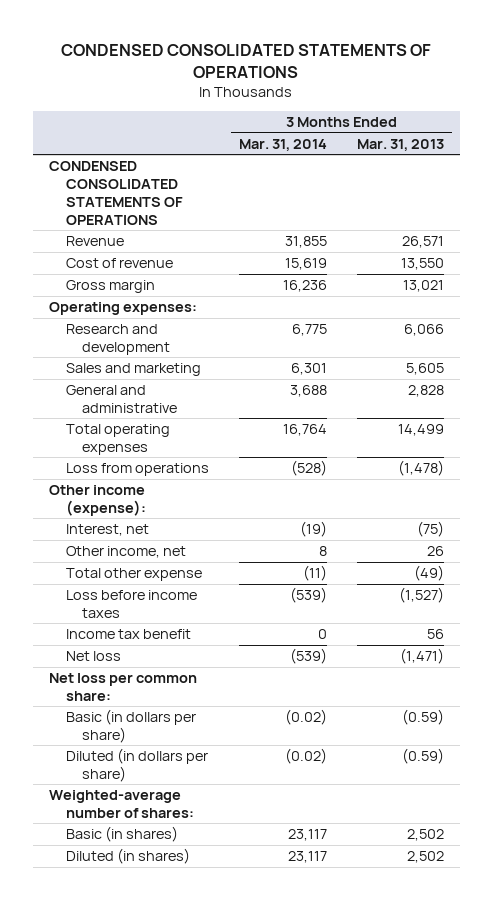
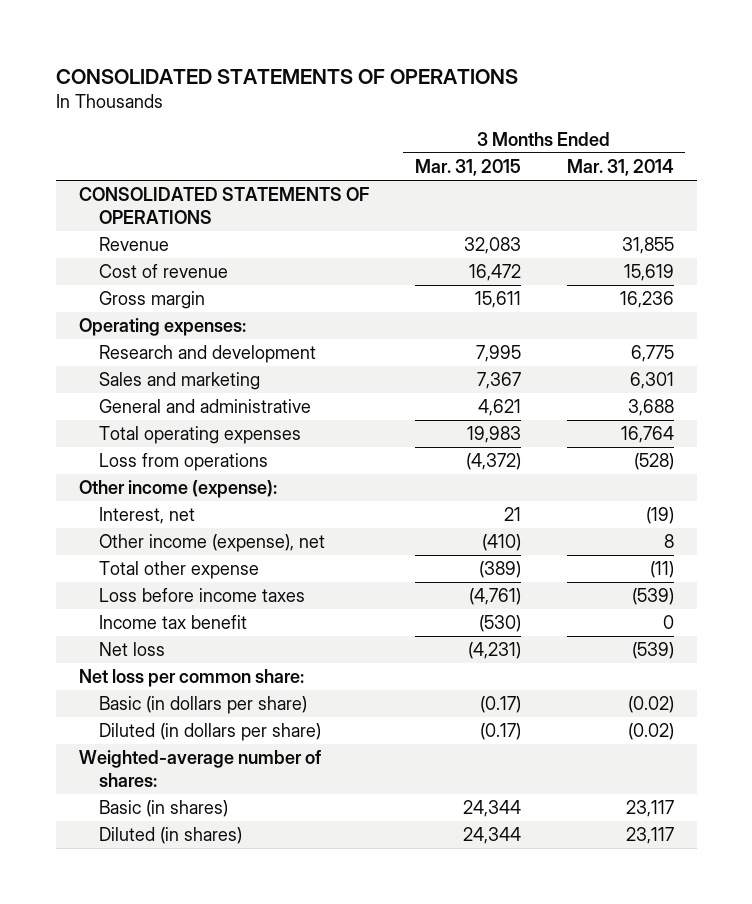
- CONDENSED CONSOLIDATED STATEMENTS OF OPERATIONS
+ CONSOLIDATED STATEMENTS OF OPERATIONS
- | 3 Months Ended Mar. 31, 2014 | 3 Months Ended Mar. 31, 2013
+ | 3 Months Ended Mar. 31, 2015 | 3 Months Ended Mar. 31, 2014
- CONDENSED CONSOLIDATED STATEMENTS OF OPERATIONS
+ CONSOLIDATED STATEMENTS OF OPERATIONS
- Other income, net | 8 | 26
+ Other income (expense), net | (410) | 8

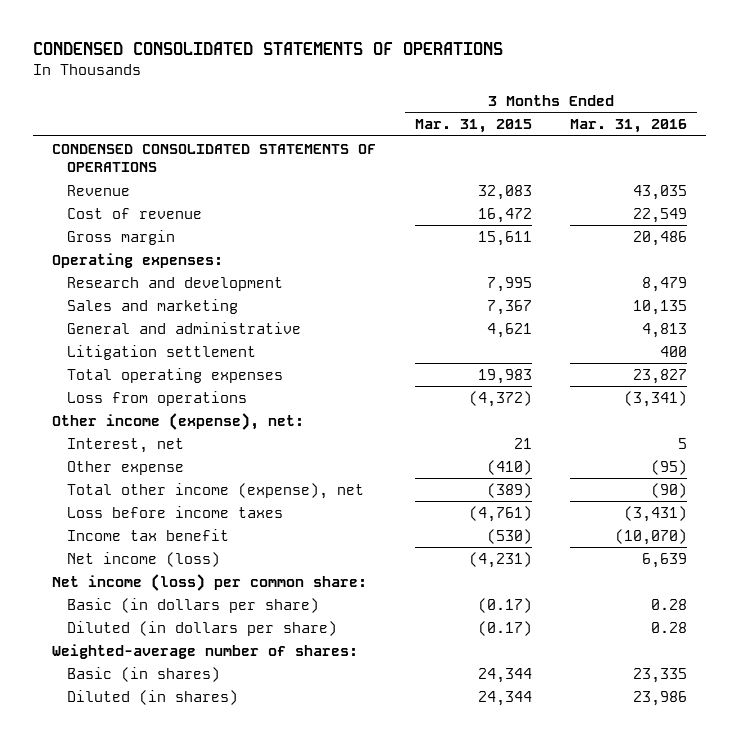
- CONSOLIDATED STATEMENTS OF OPERATIONS
+ CONDENSED CONSOLIDATED STATEMENTS OF OPERATIONS
- | 3 Months Ended Mar. 31, 2015 | 3 Months Ended Mar. 31, 2014
+ | 3 Months Ended Mar. 31, 2015 | 3 Months Ended Mar. 31, 2016
- CONSOLIDATED STATEMENTS OF OPERATIONS
+ CONDENSED CONSOLIDATED STATEMENTS OF OPERATIONS
+ Litigation settlement | | 400
- Other income (expense):
+ Other income (expense), net:
- Other income (expense), net | (410) | 8
- Total other expense | (389) | (11)
+ Other expense | (410) | (95)
+ Total other income (expense), net | (389) | (90)
- Net loss | (4,231) | (539)
- Net loss per common share:
+ Net income (loss) | (4,231) | 6,639
+ Net income (loss) per common share:

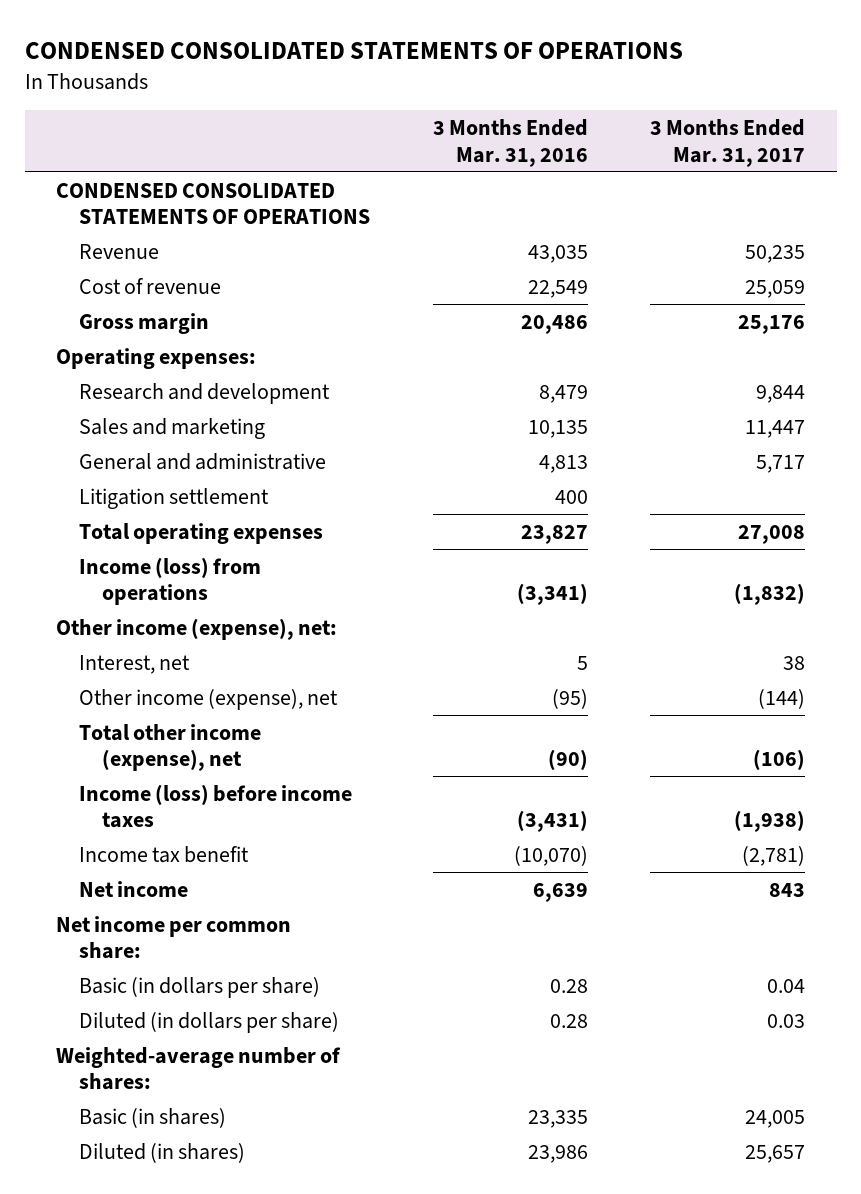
- | 3 Months Ended Mar. 31, 2015 | 3 Months Ended Mar. 31, 2016
+ | 3 Months Ended Mar. 31, 2016 | 3 Months Ended Mar. 31, 2017
- Loss from operations | (4,372) | (3,341)
+ Income (loss) from operations | (3,341) | (1,832)
- Other expense | (410) | (95)
+ Other income (expense), net | (95) | (144)
- Loss before income taxes | (4,761) | (3,431)
+ Income (loss) before income taxes | (3,431) | (1,938)
- Net income (loss) | (4,231) | 6,639
- Net income (loss) per common share:
+ Net income | 6,639 | 843
+ Net income per common share:

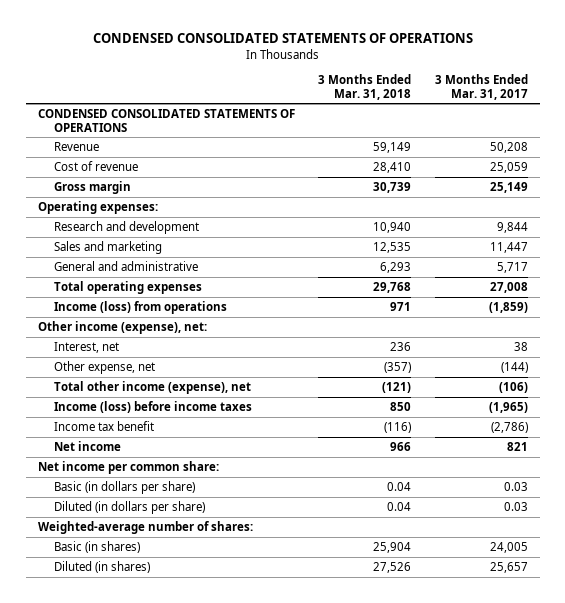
- | 3 Months Ended Mar. 31, 2016 | 3 Months Ended Mar. 31, 2017
+ | 3 Months Ended Mar. 31, 2018 | 3 Months Ended Mar. 31, 2017
- Revenue | 43,035 | 50,235
+ Revenue | 59,149 | 50,208
- Gross margin | 20,486 | 25,176
+ Gross margin | 30,739 | 25,149
- Litigation settlement | 400 |
- Income (loss) from operations | (3,341) | (1,832)
+ Income (loss) from operations | 971 | (1,859)
- Other income (expense), net | (95) | (144)
+ Other expense, net | (357) | (144)
- Income (loss) before income taxes | (3,431) | (1,938)
- Income tax benefit | (10,070) | (2,781)
- Net income | 6,639 | 843
+ Income (loss) before income taxes | 850 | (1,965)
+ Income tax benefit | (116) | (2,786)
+ Net income | 966 | 821
- Basic (in dollars per share) | 0.28 | 0.04
+ Basic (in dollars per share) | 0.04 | 0.03

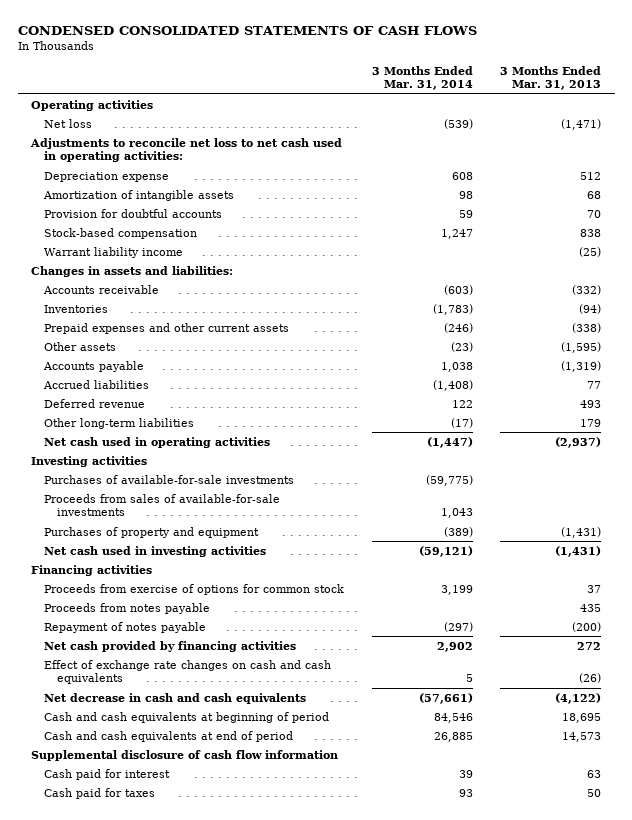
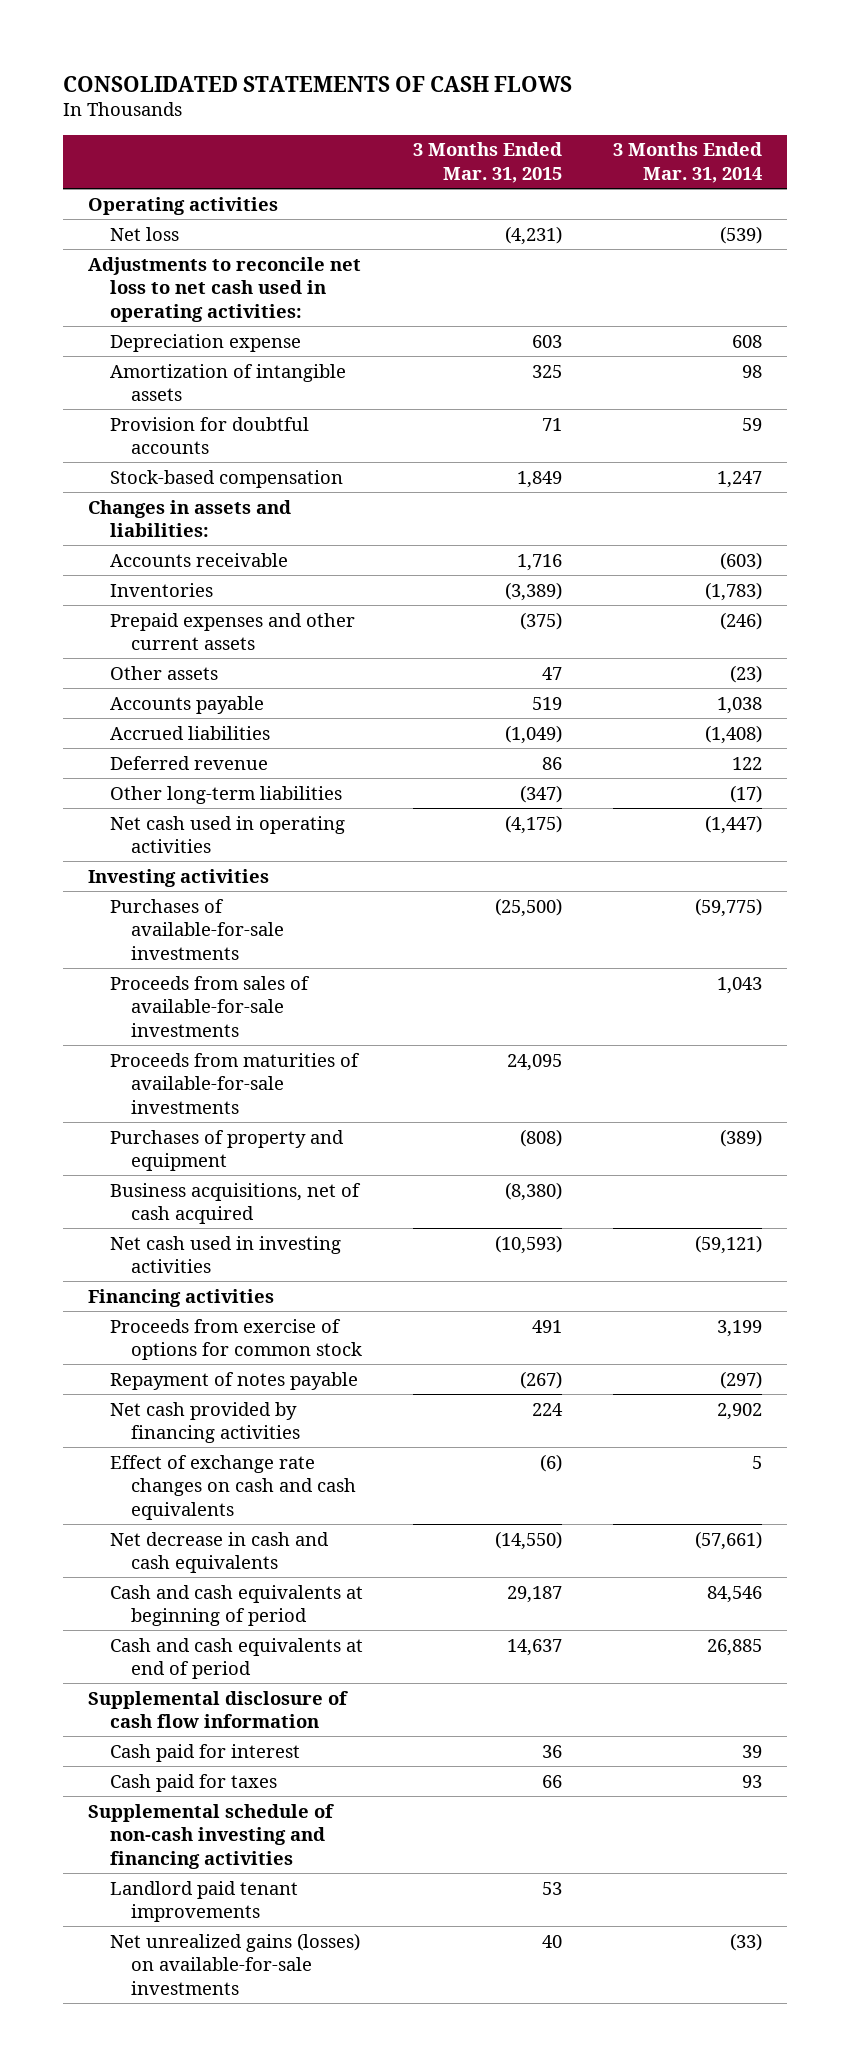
- CONDENSED CONSOLIDATED STATEMENTS OF CASH FLOWS
+ CONSOLIDATED STATEMENTS OF CASH FLOWS
- | 3 Months Ended Mar. 31, 2014 | 3 Months Ended Mar. 31, 2013
+ | 3 Months Ended Mar. 31, 2015 | 3 Months Ended Mar. 31, 2014
- Warrant liability income | | (25)
+ Proceeds from maturities of available-for-sale investments | 24,095 |
+ Business acquisitions, net of cash acquired | (8,380) |
- Proceeds from notes payable | | 435
+ Supplemental schedule of non-cash investing and financing activities
+ Landlord paid tenant improvements | 53 |
+ Net unrealized gains (losses) on available-for-sale investments | 40 | (33)

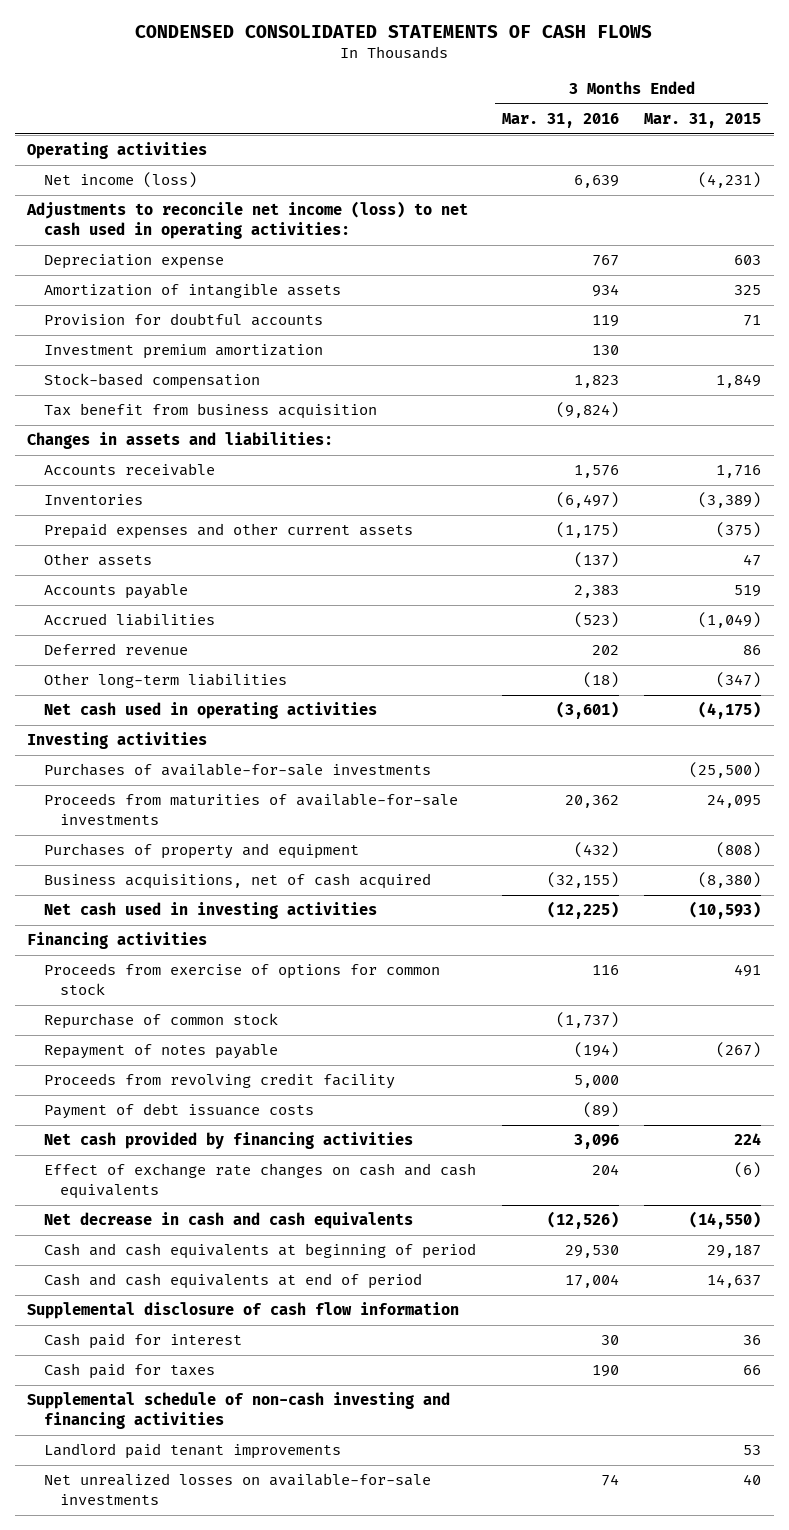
- CONSOLIDATED STATEMENTS OF CASH FLOWS
+ CONDENSED CONSOLIDATED STATEMENTS OF CASH FLOWS
- | 3 Months Ended Mar. 31, 2015 | 3 Months Ended Mar. 31, 2014
+ | 3 Months Ended Mar. 31, 2016 | 3 Months Ended Mar. 31, 2015
- Net loss | (4,231) | (539)
- Adjustments to reconcile net loss to net cash used in operating activities:
+ Net income (loss) | 6,639 | (4,231)
+ Adjustments to reconcile net income (loss) to net cash used in operating activities:
+ Investment premium amortization | 130 |
+ Tax benefit from business acquisition | (9,824) |
- Proceeds from sales of available-for-sale investments | | 1,043
+ Repurchase of common stock | (1,737) |
+ Proceeds from revolving credit facility | 5,000 |
+ Payment of debt issuance costs | (89) |
- Net unrealized gains (losses) on available-for-sale investments | 40 | (33)
+ Net unrealized losses on available-for-sale investments | 74 | 40

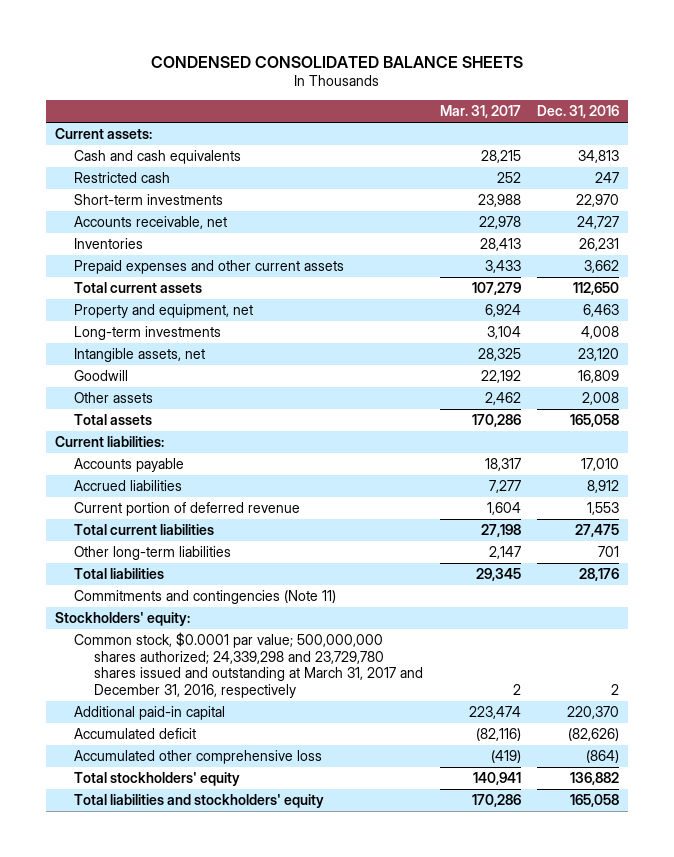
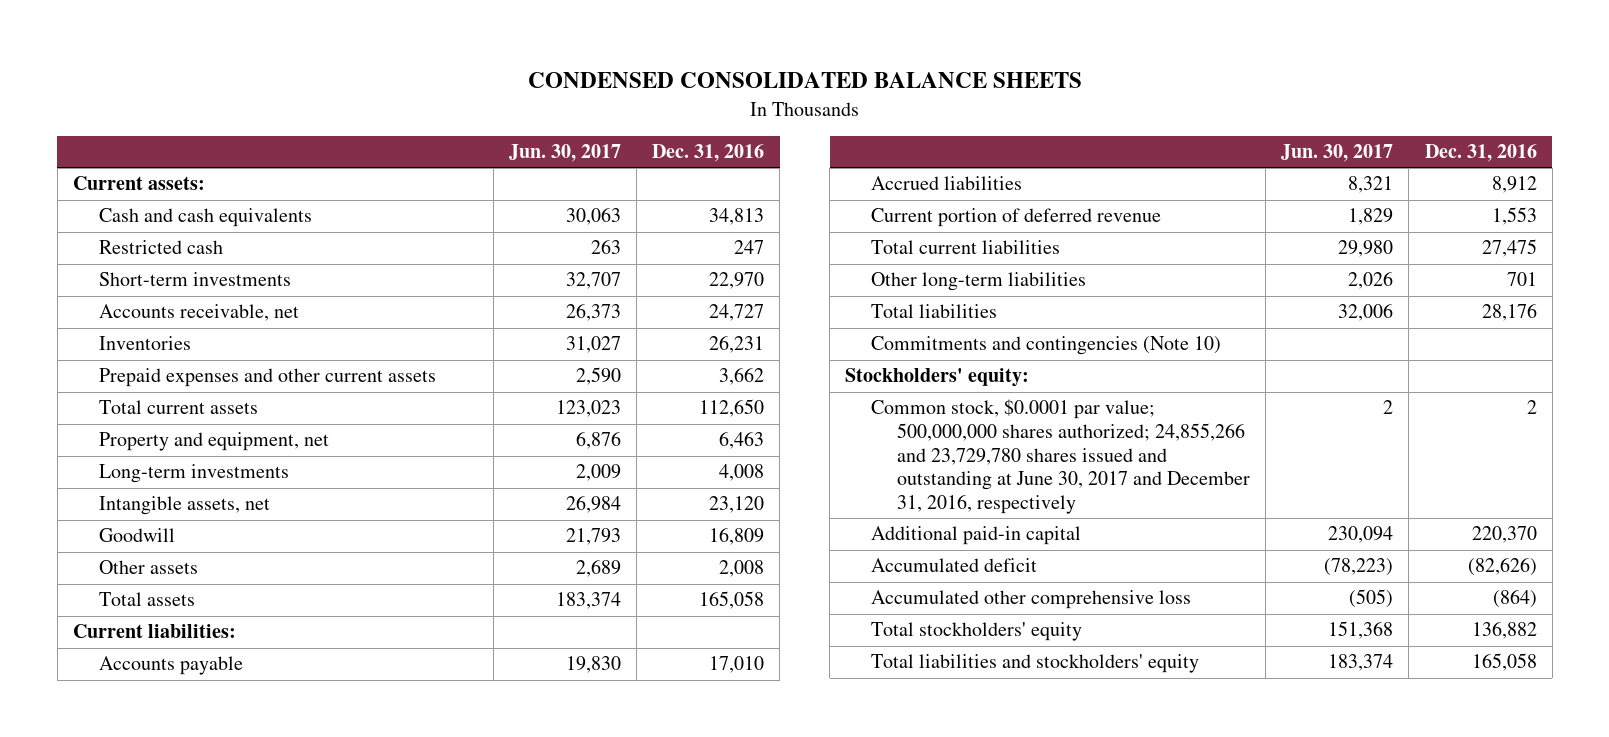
- | Mar. 31, 2017 | Dec. 31, 2016
+ | Jun. 30, 2017 | Dec. 31, 2016
- Commitments and contingencies (Note 11)
+ Commitments and contingencies (Note 10)
- Common stock, $0.0001 par value; 500,000,000 shares authorized; 24,339,298 and 23,729,780 shares issued and outstanding at March 31, 2017 and December 31, 2016, respectively | 2 | 2
+ Common stock, $0.0001 par value; 500,000,000 shares authorized; 24,855,266 and 23,729,780 shares issued and outstanding at June 30, 2017 and December 31, 2016, respectively | 2 | 2

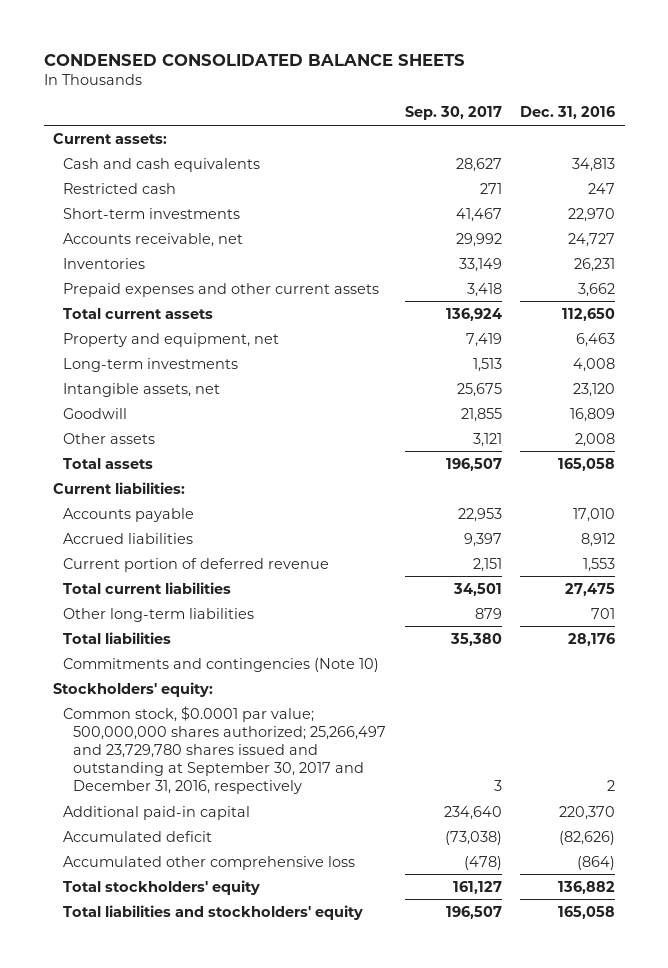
- | Jun. 30, 2017 | Dec. 31, 2016
+ | Sep. 30, 2017 | Dec. 31, 2016
- Common stock, $0.0001 par value; 500,000,000 shares authorized; 24,855,266 and 23,729,780 shares issued and outstanding at June 30, 2017 and December 31, 2016, respectively | 2 | 2
+ Common stock, $0.0001 par value; 500,000,000 shares authorized; 25,266,497 and 23,729,780 shares issued and outstanding at September 30, 2017 and December 31, 2016, respectively | 3 | 2

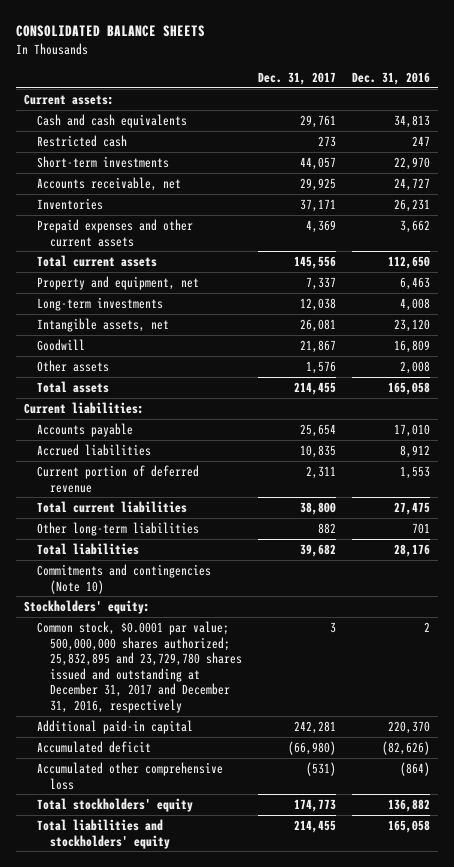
- CONDENSED CONSOLIDATED BALANCE SHEETS
+ CONSOLIDATED BALANCE SHEETS
- | Sep. 30, 2017 | Dec. 31, 2016
+ | Dec. 31, 2017 | Dec. 31, 2016
- Common stock, $0.0001 par value; 500,000,000 shares authorized; 25,266,497 and 23,729,780 shares issued and outstanding at September 30, 2017 and December 31, 2016, respectively | 3 | 2
+ Common stock, $0.0001 par value; 500,000,000 shares authorized; 25,832,895 and 23,729,780 shares issued and outstanding at December 31, 2017 and December 31, 2016, respectively | 3 | 2

